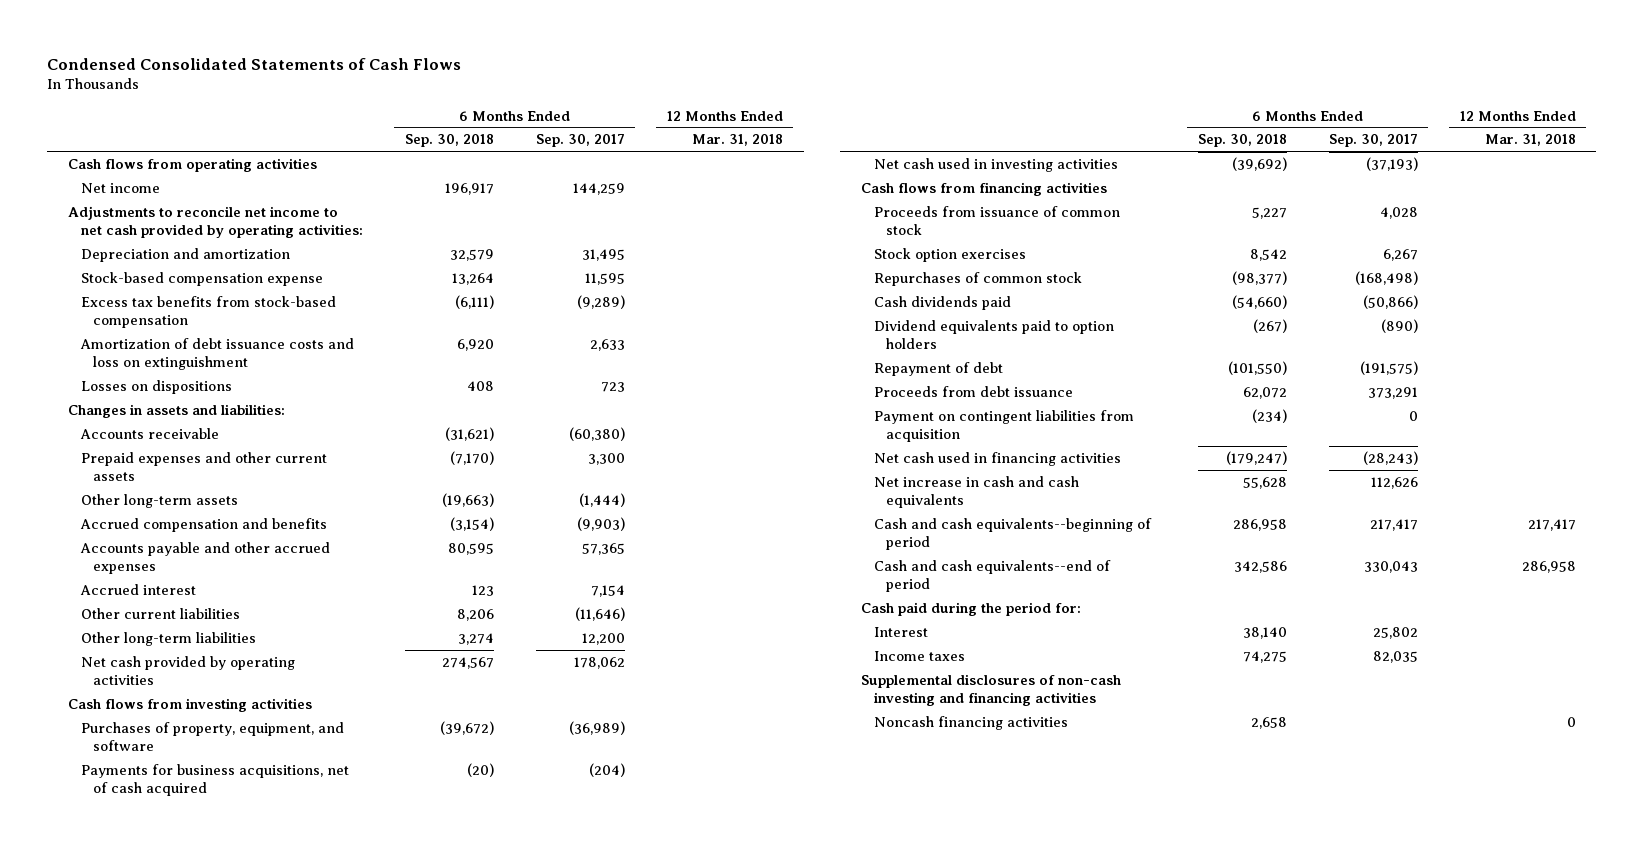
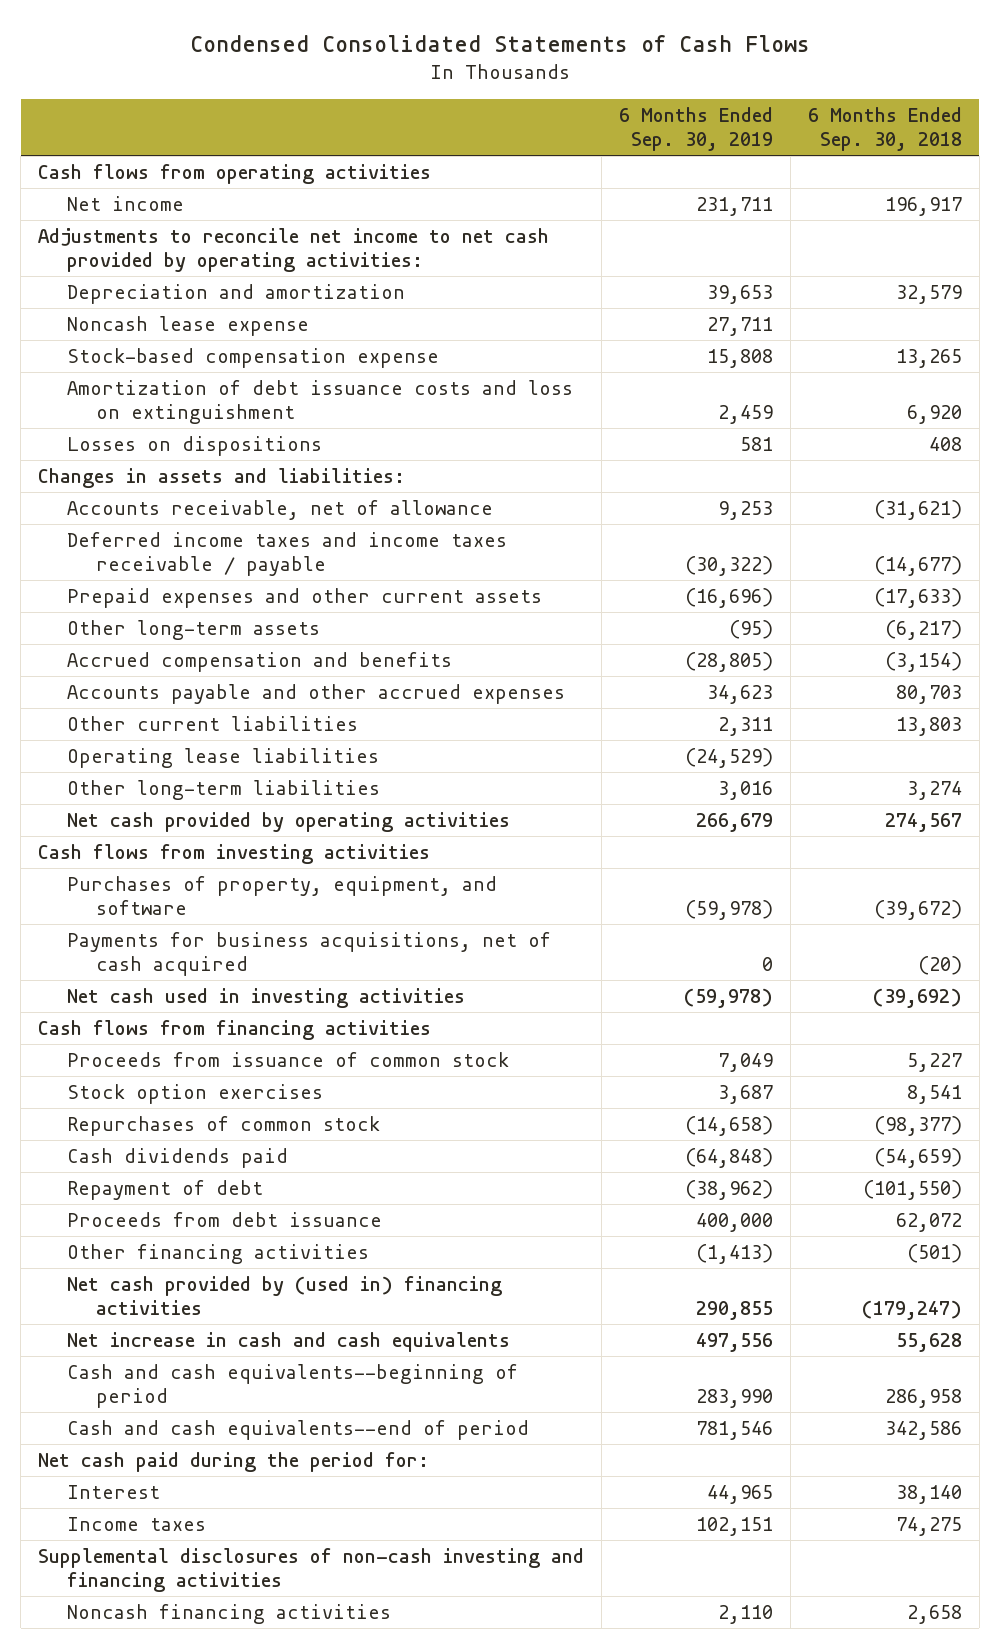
- | 6 Months Ended Sep. 30, 2018 | 6 Months Ended Sep. 30, 2017 | 12 Months Ended Mar. 31, 2018
+ | 6 Months Ended Sep. 30, 2019 | 6 Months Ended Sep. 30, 2018
- Stock-based compensation expense | 13,264 | 11,595 |
- Excess tax benefits from stock-based compensation | (6,111) | (9,289) |
+ Noncash lease expense | 27,711 |
+ Stock-based compensation expense | 15,808 | 13,265
- Accounts receivable | (31,621) | (60,380) |
- Prepaid expenses and other current assets | (7,170) | 3,300 |
- Other long-term assets | (19,663) | (1,444) |
+ Accounts receivable, net of allowance | 9,253 | (31,621)
+ Deferred income taxes and income taxes receivable / payable | (30,322) | (14,677)
+ Prepaid expenses and other current assets | (16,696) | (17,633)
+ Other long-term assets | (95) | (6,217)
- Accounts payable and other accrued expenses | 80,595 | 57,365 |
- Accrued interest | 123 | 7,154 |
- Other current liabilities | 8,206 | (11,646) |
+ Accounts payable and other accrued expenses | 34,623 | 80,703
+ Other current liabilities | 2,311 | 13,803
+ Operating lease liabilities | (24,529) |
- Stock option exercises | 8,542 | 6,267 |
+ Stock option exercises | 3,687 | 8,541
- Cash dividends paid | (54,660) | (50,866) |
- Dividend equivalents paid to option holders | (267) | (890) |
+ Cash dividends paid | (64,848) | (54,659)
- Payment on contingent liabilities from acquisition | (234) | 0 |
- Net cash used in financing activities | (179,247) | (28,243) |
+ Other financing activities | (1,413) | (501)
+ Net cash provided by (used in) financing activities | 290,855 | (179,247)
- Cash paid during the period for:
+ Net cash paid during the period for:

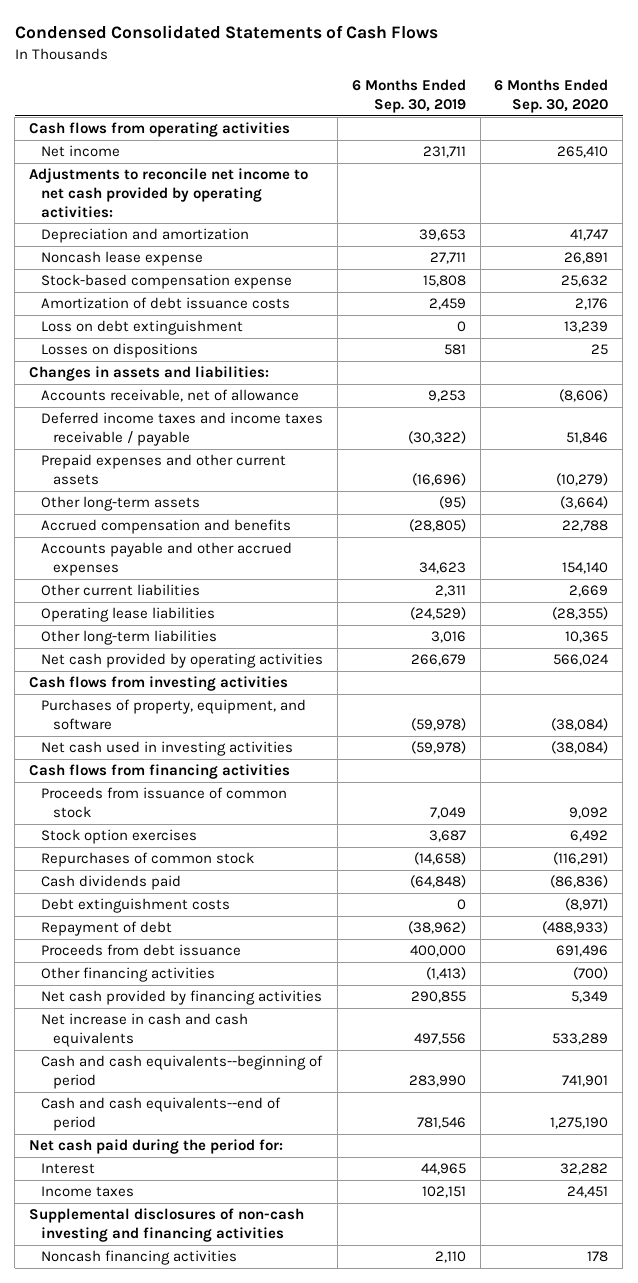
- | 6 Months Ended Sep. 30, 2019 | 6 Months Ended Sep. 30, 2018
+ | 6 Months Ended Sep. 30, 2019 | 6 Months Ended Sep. 30, 2020
- Amortization of debt issuance costs and loss on extinguishment | 2,459 | 6,920
+ Amortization of debt issuance costs | 2,459 | 2,176
+ Loss on debt extinguishment | 0 | 13,239
- Payments for business acquisitions, net of cash acquired | 0 | (20)
+ Debt extinguishment costs | 0 | (8,971)
- Net cash provided by (used in) financing activities | 290,855 | (179,247)
+ Net cash provided by financing activities | 290,855 | 5,349

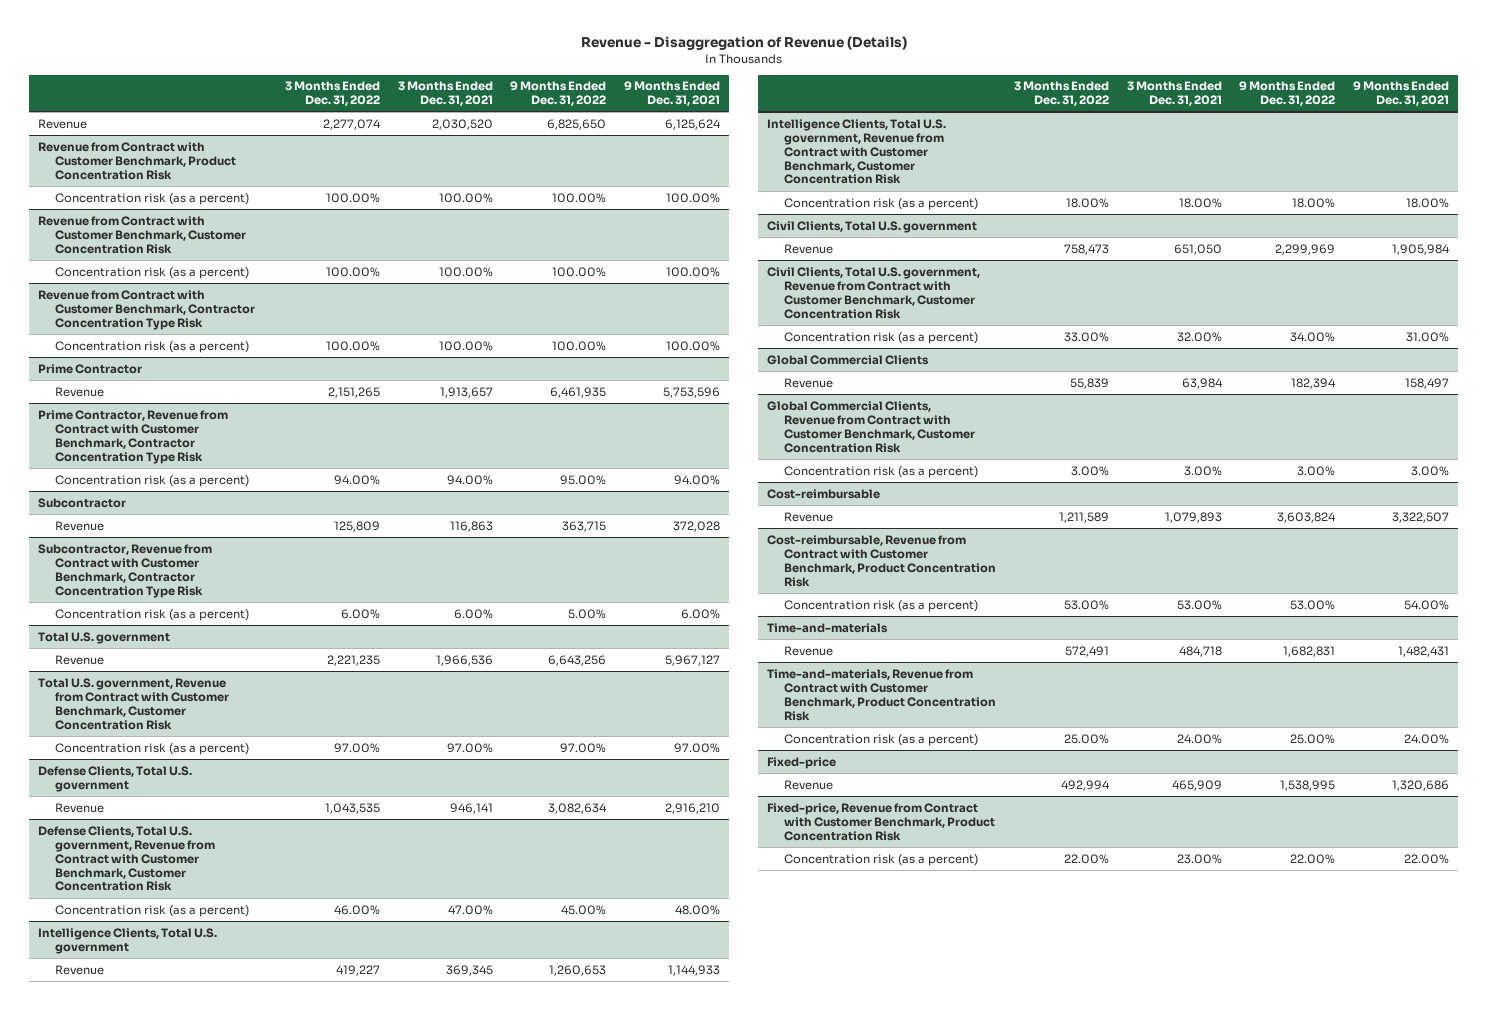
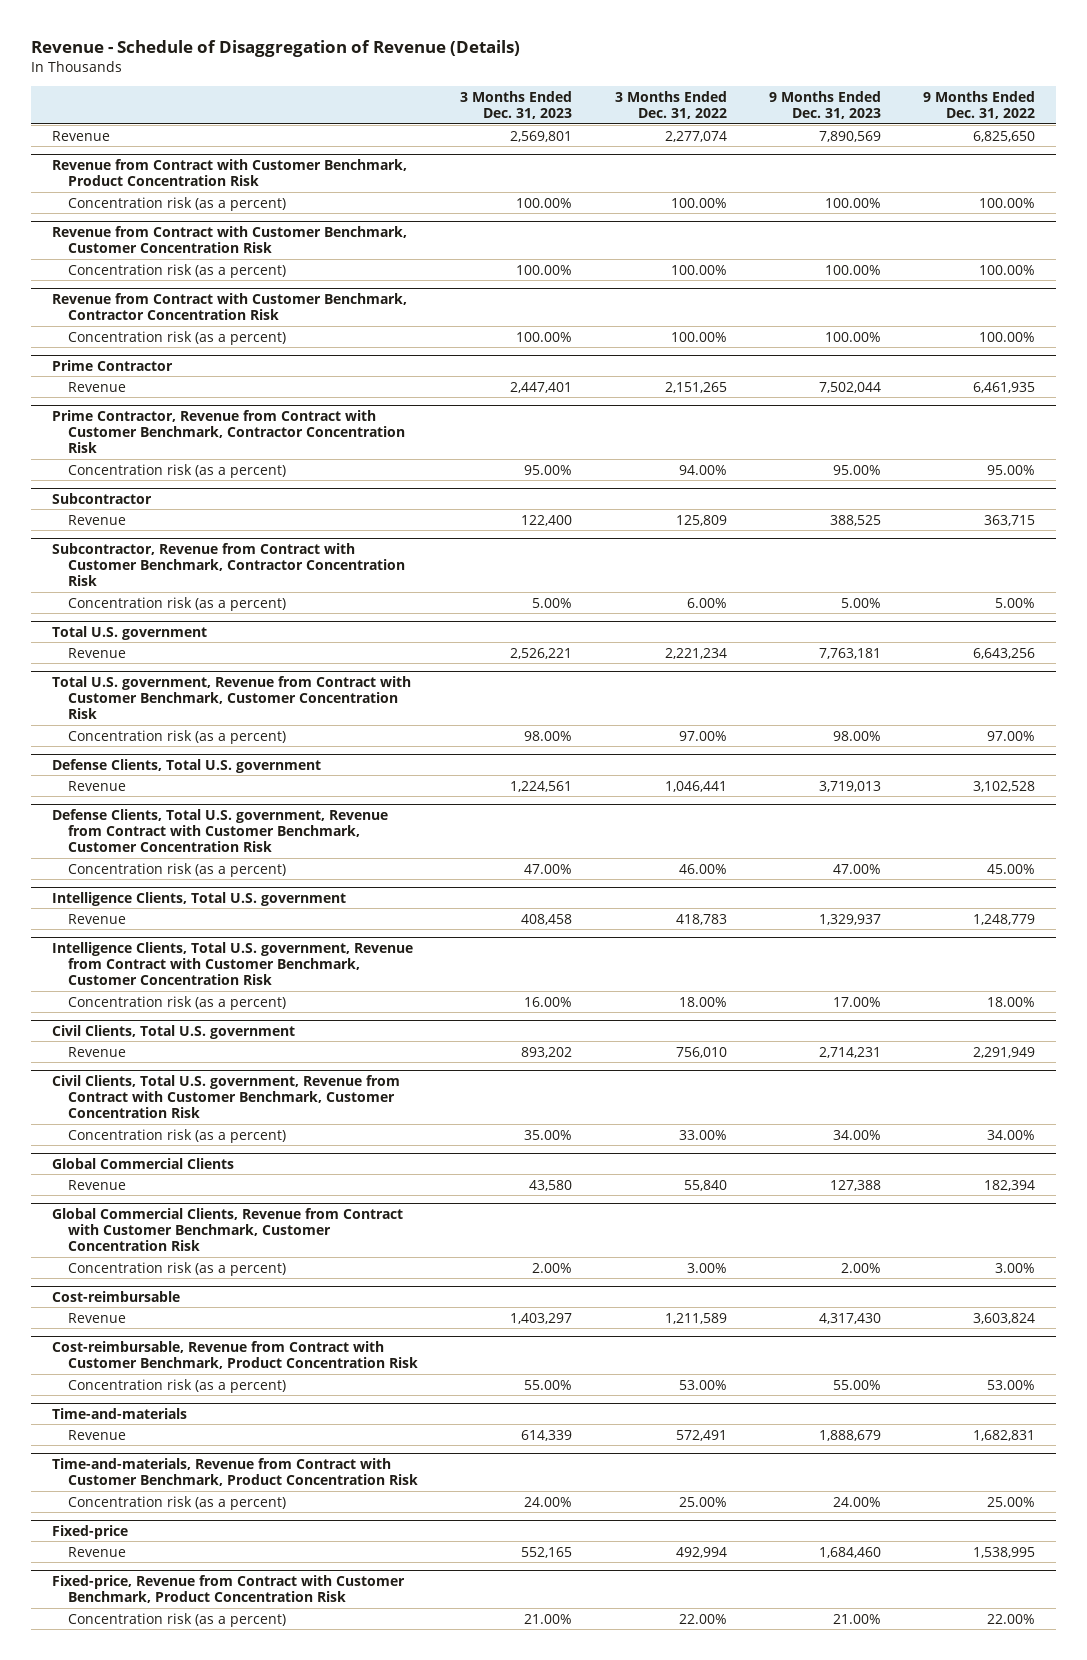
- Revenue - Disaggregation of Revenue (Details)
+ Revenue - Schedule of Disaggregation of Revenue (Details)
- | 3 Months Ended Dec. 31, 2022 | 3 Months Ended Dec. 31, 2021 | 9 Months Ended Dec. 31, 2022 | 9 Months Ended Dec. 31, 2021
+ | 3 Months Ended Dec. 31, 2023 | 3 Months Ended Dec. 31, 2022 | 9 Months Ended Dec. 31, 2023 | 9 Months Ended Dec. 31, 2022
- Revenue from Contract with Customer Benchmark, Contractor Concentration Type Risk
+ Revenue from Contract with Customer Benchmark, Contractor Concentration Risk
- Prime Contractor, Revenue from Contract with Customer Benchmark, Contractor Concentration Type Risk
+ Prime Contractor, Revenue from Contract with Customer Benchmark, Contractor Concentration Risk
- Subcontractor, Revenue from Contract with Customer Benchmark, Contractor Concentration Type Risk
+ Subcontractor, Revenue from Contract with Customer Benchmark, Contractor Concentration Risk
@ Total U.S. government
- Revenue | 2,221,235 | 1,966,536 | 6,643,256 | 5,967,127
+ Revenue | 2,526,221 | 2,221,234 | 7,763,181 | 6,643,256
@ Defense Clients, Total U.S. government
- Revenue | 1,043,535 | 946,141 | 3,082,634 | 2,916,210
+ Revenue | 1,224,561 | 1,046,441 | 3,719,013 | 3,102,528
@ Intelligence Clients, Total U.S. government
- Revenue | 419,227 | 369,345 | 1,260,653 | 1,144,933
+ Revenue | 408,458 | 418,783 | 1,329,937 | 1,248,779
@ Civil Clients, Total U.S. government
- Revenue | 758,473 | 651,050 | 2,299,969 | 1,905,984
+ Revenue | 893,202 | 756,010 | 2,714,231 | 2,291,949
@ Global Commercial Clients
- Revenue | 55,839 | 63,984 | 182,394 | 158,497
+ Revenue | 43,580 | 55,840 | 127,388 | 182,394

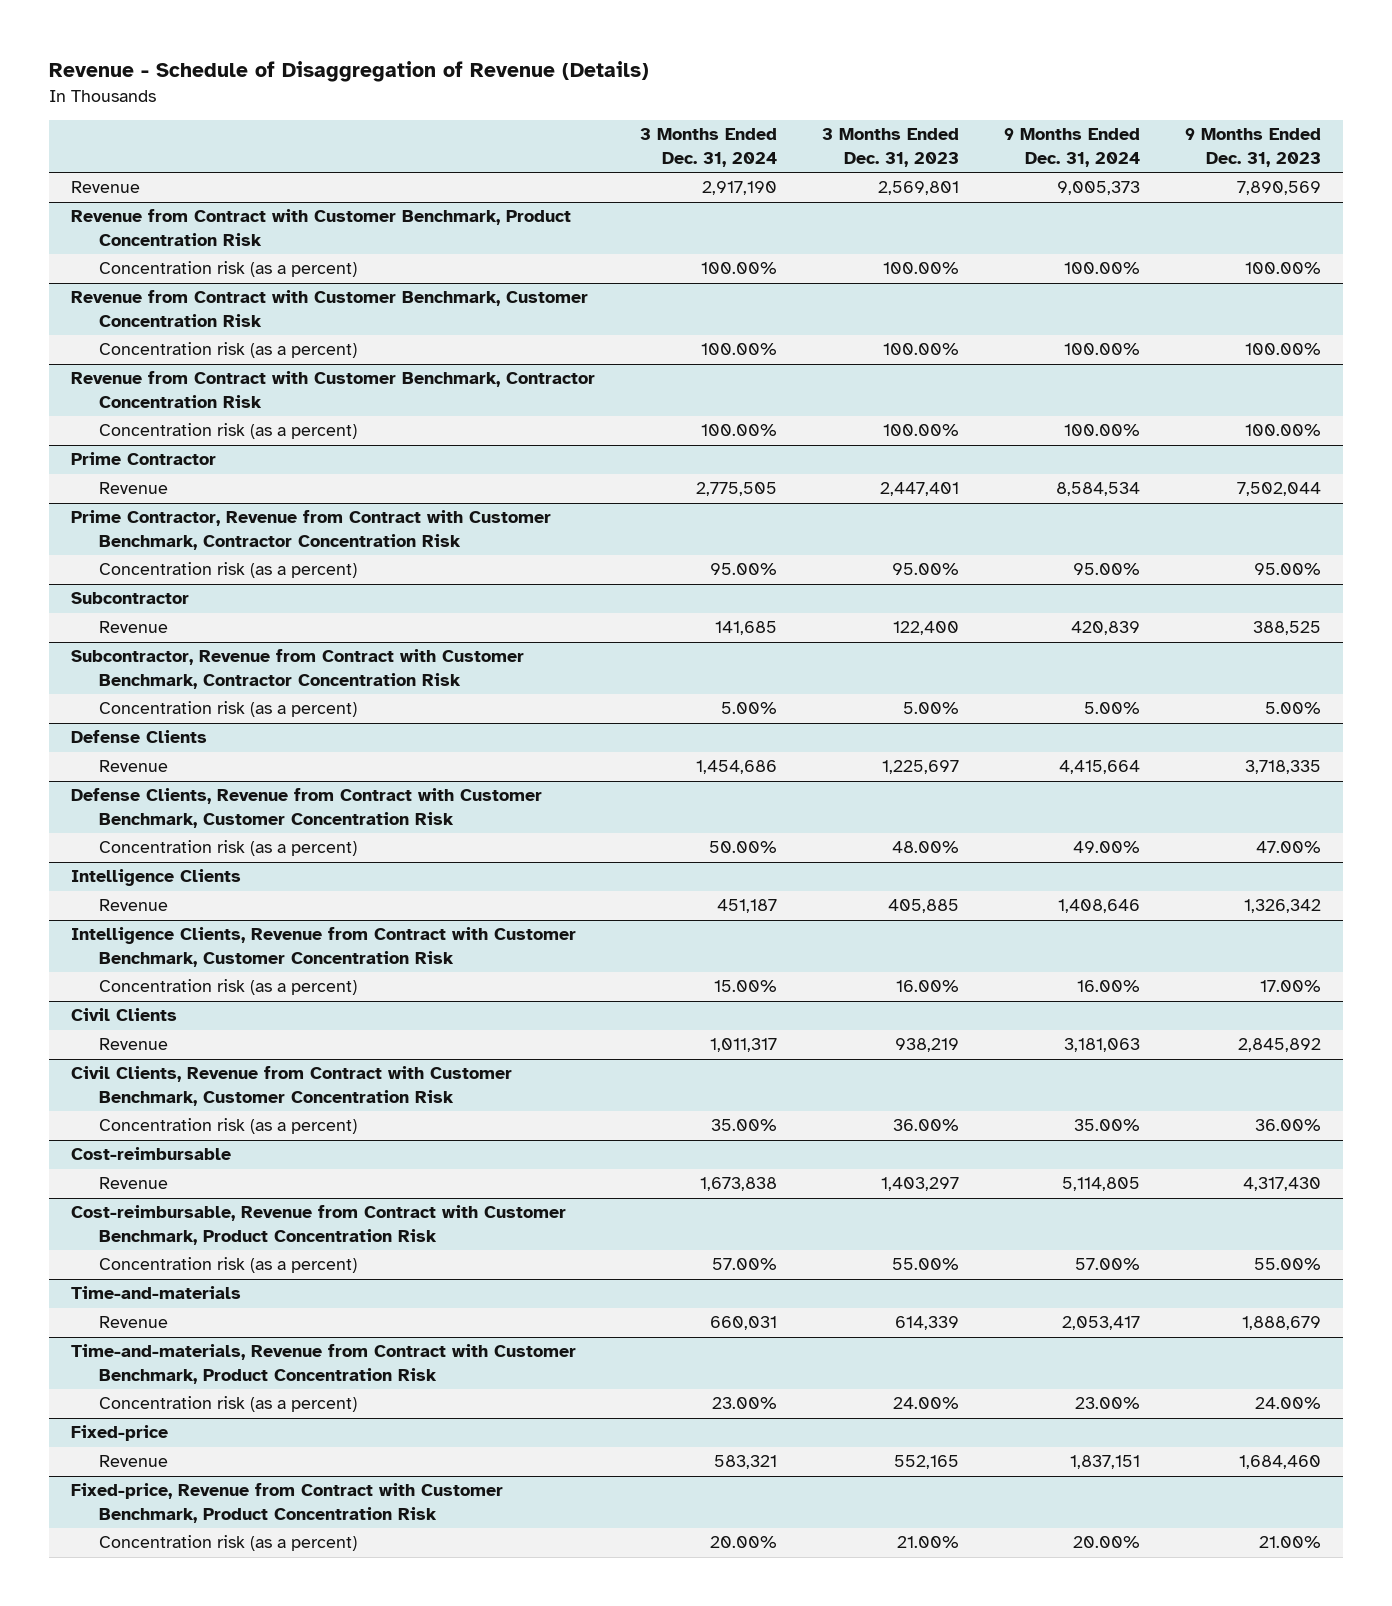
- | 3 Months Ended Dec. 31, 2023 | 3 Months Ended Dec. 31, 2022 | 9 Months Ended Dec. 31, 2023 | 9 Months Ended Dec. 31, 2022
+ | 3 Months Ended Dec. 31, 2024 | 3 Months Ended Dec. 31, 2023 | 9 Months Ended Dec. 31, 2024 | 9 Months Ended Dec. 31, 2023
- Total U.S. government
- Revenue | 2,526,221 | 2,221,234 | 7,763,181 | 6,643,256
- Total U.S. government, Revenue from Contract with Customer Benchmark, Customer Concentration Risk
- Concentration risk (as a percent) | 98.00% | 97.00% | 98.00% | 97.00%
- Defense Clients, Total U.S. government
- Revenue | 1,224,561 | 1,046,441 | 3,719,013 | 3,102,528
- Defense Clients, Total U.S. government, Revenue from Contract with Customer Benchmark, Customer Concentration Risk
- Concentration risk (as a percent) | 47.00% | 46.00% | 47.00% | 45.00%
- Intelligence Clients, Total U.S. government
- Revenue | 408,458 | 418,783 | 1,329,937 | 1,248,779
- Intelligence Clients, Total U.S. government, Revenue from Contract with Customer Benchmark, Customer Concentration Risk
+ Defense Clients
+ Revenue | 1,454,686 | 1,225,697 | 4,415,664 | 3,718,335
+ Defense Clients, Revenue from Contract with Customer Benchmark, Customer Concentration Risk
+ Concentration risk (as a percent) | 50.00% | 48.00% | 49.00% | 47.00%
+ Intelligence Clients
+ Revenue | 451,187 | 405,885 | 1,408,646 | 1,326,342
+ Intelligence Clients, Revenue from Contract with Customer Benchmark, Customer Concentration Risk
- Civil Clients, Total U.S. government
- Revenue | 893,202 | 756,010 | 2,714,231 | 2,291,949
- Civil Clients, Total U.S. government, Revenue from Contract with Customer Benchmark, Customer Concentration Risk
- Concentration risk (as a percent) | 35.00% | 33.00% | 34.00% | 34.00%
- Global Commercial Clients
- Revenue | 43,580 | 55,840 | 127,388 | 182,394
- Global Commercial Clients, Revenue from Contract with Customer Benchmark, Customer Concentration Risk
- Concentration risk (as a percent) | 2.00% | 3.00% | 2.00% | 3.00%
+ Civil Clients
+ Revenue | 1,011,317 | 938,219 | 3,181,063 | 2,845,892
+ Civil Clients, Revenue from Contract with Customer Benchmark, Customer Concentration Risk
+ Concentration risk (as a percent) | 35.00% | 36.00% | 35.00% | 36.00%

